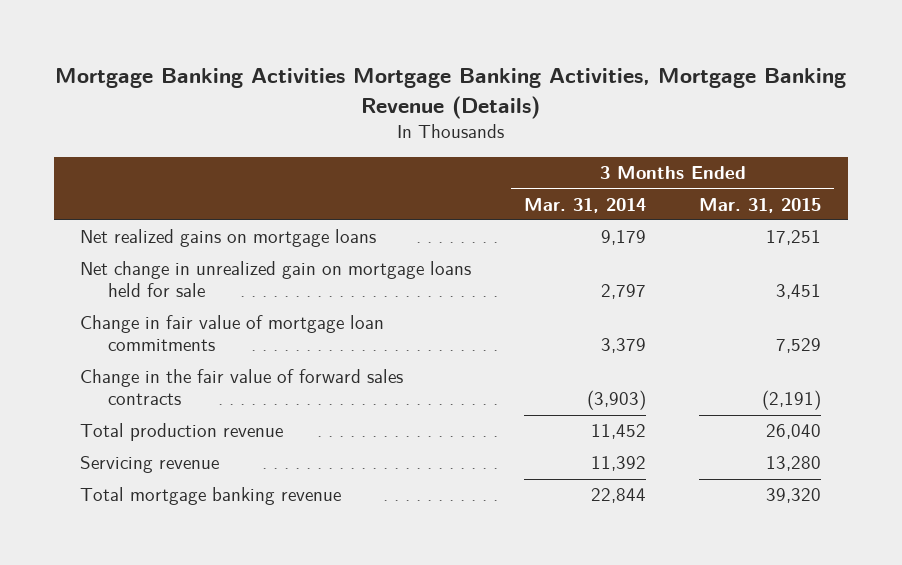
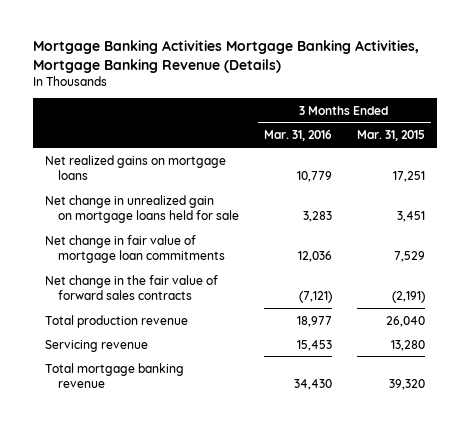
- | 3 Months Ended Mar. 31, 2014 | 3 Months Ended Mar. 31, 2015
+ | 3 Months Ended Mar. 31, 2016 | 3 Months Ended Mar. 31, 2015
- Change in fair value of mortgage loan commitments | 3,379 | 7,529
- Change in the fair value of forward sales contracts | (3,903) | (2,191)
+ Net change in fair value of mortgage loan commitments | 12,036 | 7,529
+ Net change in the fair value of forward sales contracts | (7,121) | (2,191)

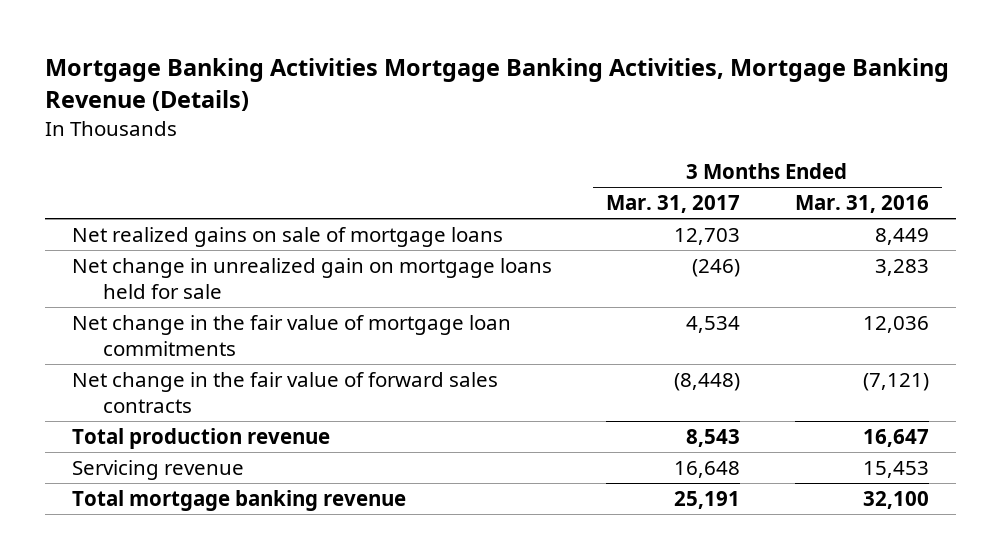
- | 3 Months Ended Mar. 31, 2016 | 3 Months Ended Mar. 31, 2015
+ | 3 Months Ended Mar. 31, 2017 | 3 Months Ended Mar. 31, 2016
- Net realized gains on mortgage loans | 10,779 | 17,251
+ Net realized gains on sale of mortgage loans | 12,703 | 8,449
- Net change in fair value of mortgage loan commitments | 12,036 | 7,529
+ Net change in the fair value of mortgage loan commitments | 4,534 | 12,036
- Total production revenue | 18,977 | 26,040
+ Total production revenue | 8,543 | 16,647
- Total mortgage banking revenue | 34,430 | 39,320
+ Total mortgage banking revenue | 25,191 | 32,100

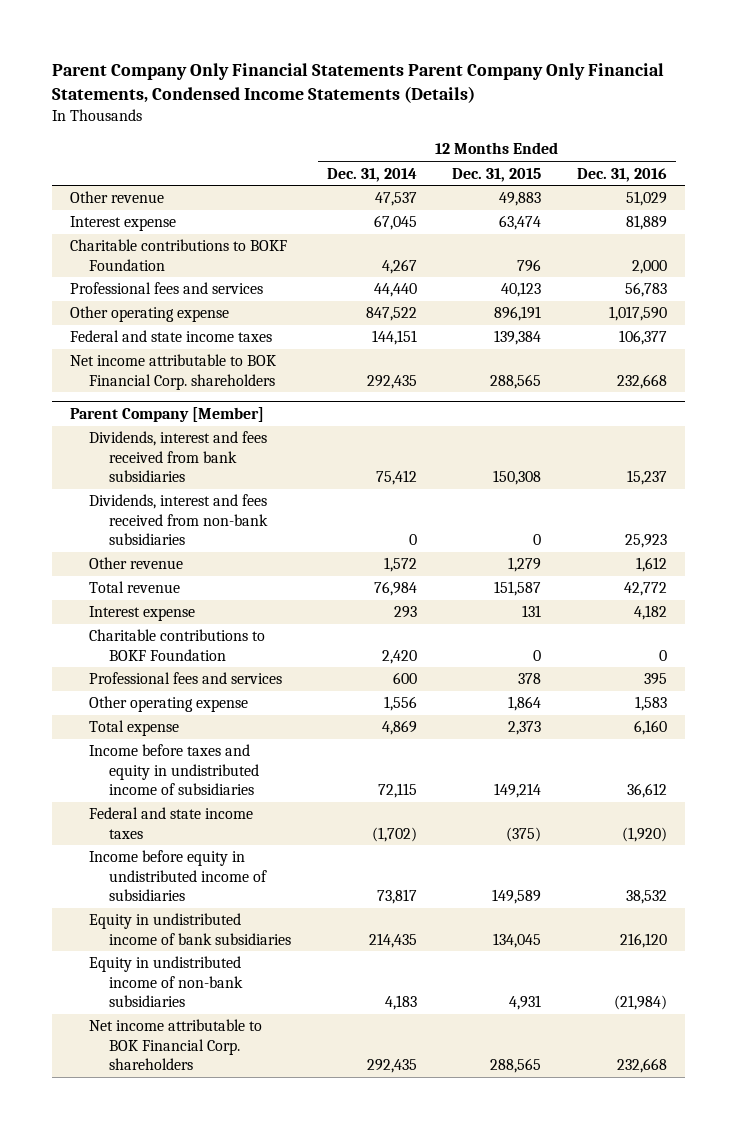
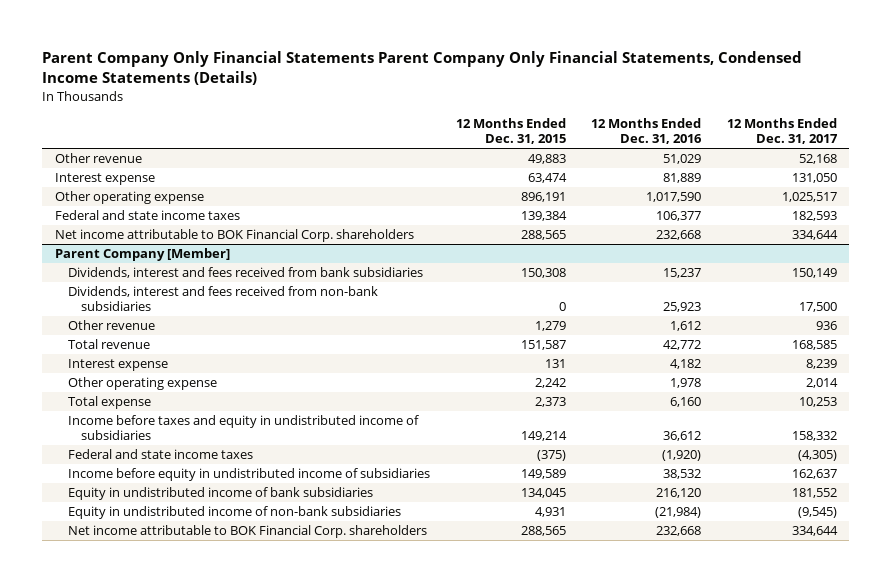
- | 12 Months Ended Dec. 31, 2014 | 12 Months Ended Dec. 31, 2015 | 12 Months Ended Dec. 31, 2016
+ | 12 Months Ended Dec. 31, 2015 | 12 Months Ended Dec. 31, 2016 | 12 Months Ended Dec. 31, 2017
- Charitable contributions to BOKF Foundation | 4,267 | 796 | 2,000
- Professional fees and services | 44,440 | 40,123 | 56,783
@ Parent Company [Member]
- Charitable contributions to BOKF Foundation | 2,420 | 0 | 0
- Professional fees and services | 600 | 378 | 395
- Other operating expense | 1,556 | 1,864 | 1,583
+ Other operating expense | 2,242 | 1,978 | 2,014

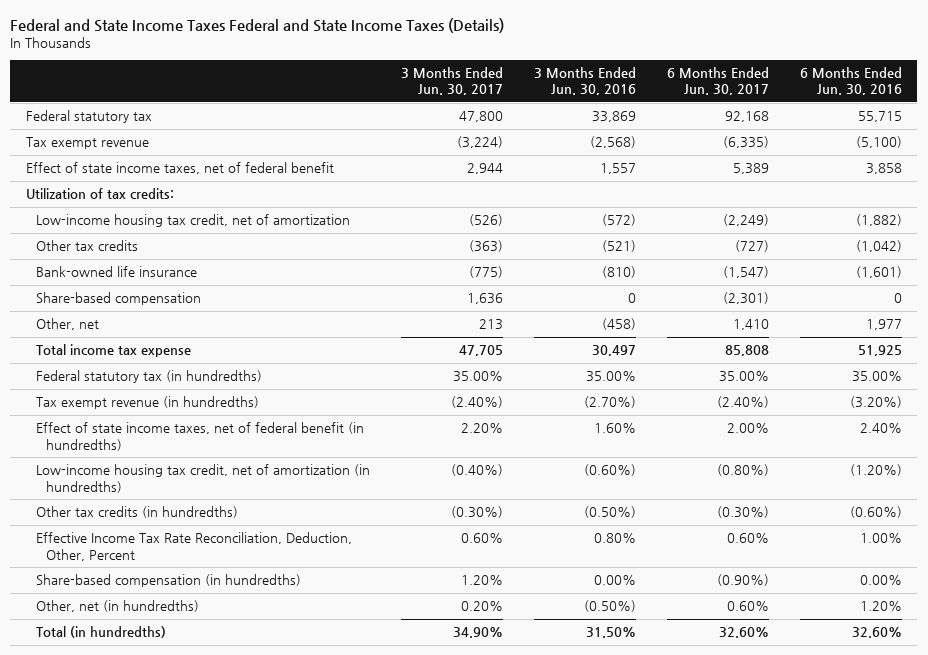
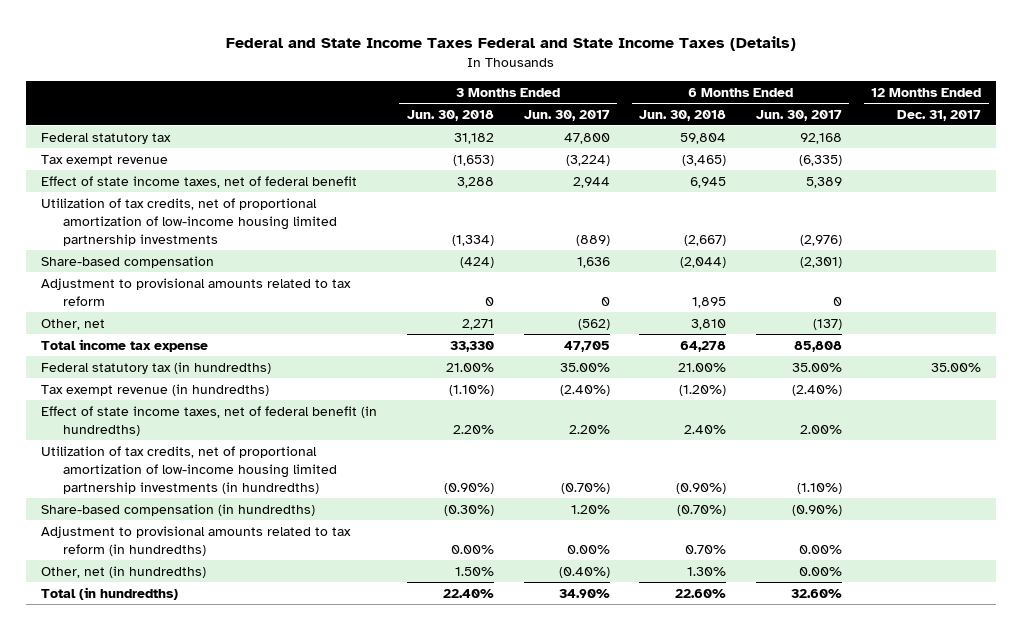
- | 3 Months Ended Jun. 30, 2017 | 3 Months Ended Jun. 30, 2016 | 6 Months Ended Jun. 30, 2017 | 6 Months Ended Jun. 30, 2016
+ | 3 Months Ended Jun. 30, 2018 | 3 Months Ended Jun. 30, 2017 | 6 Months Ended Jun. 30, 2018 | 6 Months Ended Jun. 30, 2017 | 12 Months Ended Dec. 31, 2017
- Utilization of tax credits:
- Low-income housing tax credit, net of amortization | (526) | (572) | (2,249) | (1,882)
- Other tax credits | (363) | (521) | (727) | (1,042)
- Bank-owned life insurance | (775) | (810) | (1,547) | (1,601)
+ Utilization of tax credits, net of proportional amortization of low-income housing limited partnership investments | (1,334) | (889) | (2,667) | (2,976) |
- Other, net | 213 | (458) | 1,410 | 1,977
+ Adjustment to provisional amounts related to tax reform | 0 | 0 | 1,895 | 0 |
+ Other, net | 2,271 | (562) | 3,810 | (137) |
- Low-income housing tax credit, net of amortization (in hundredths) | (0.40%) | (0.60%) | (0.80%) | (1.20%)
- Other tax credits (in hundredths) | (0.30%) | (0.50%) | (0.30%) | (0.60%)
- Effective Income Tax Rate Reconciliation, Deduction, Other, Percent | 0.60% | 0.80% | 0.60% | 1.00%
+ Utilization of tax credits, net of proportional amortization of low-income housing limited partnership investments (in hundredths) | (0.90%) | (0.70%) | (0.90%) | (1.10%) |
- Other, net (in hundredths) | 0.20% | (0.50%) | 0.60% | 1.20%
+ Adjustment to provisional amounts related to tax reform (in hundredths) | 0.00% | 0.00% | 0.70% | 0.00% |
+ Other, net (in hundredths) | 1.50% | (0.40%) | 1.30% | 0.00% |

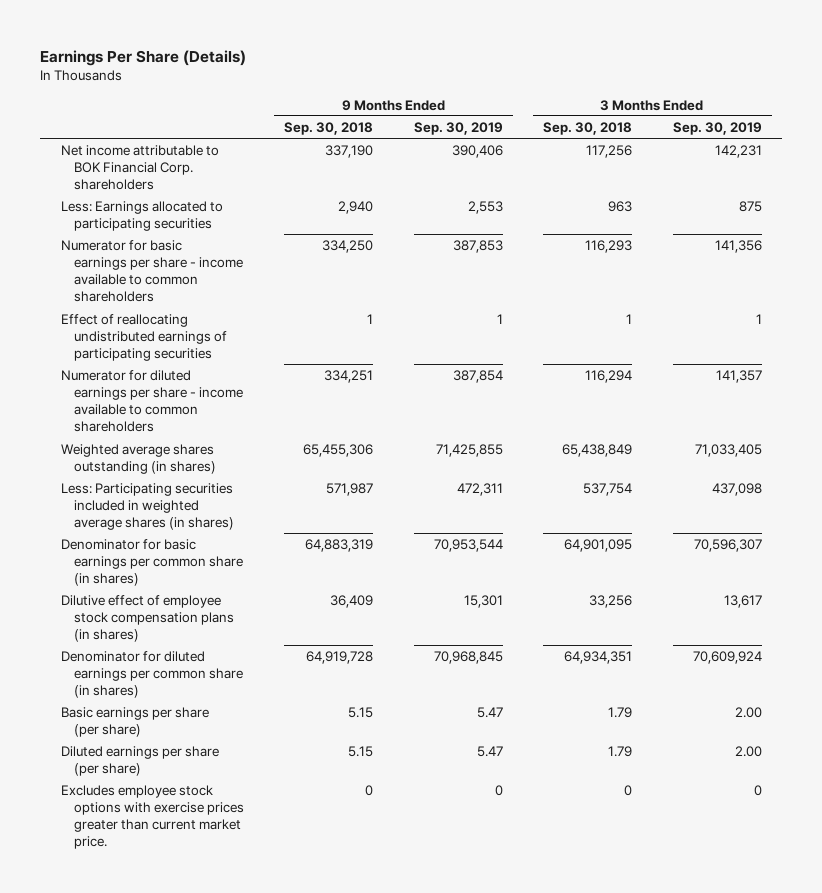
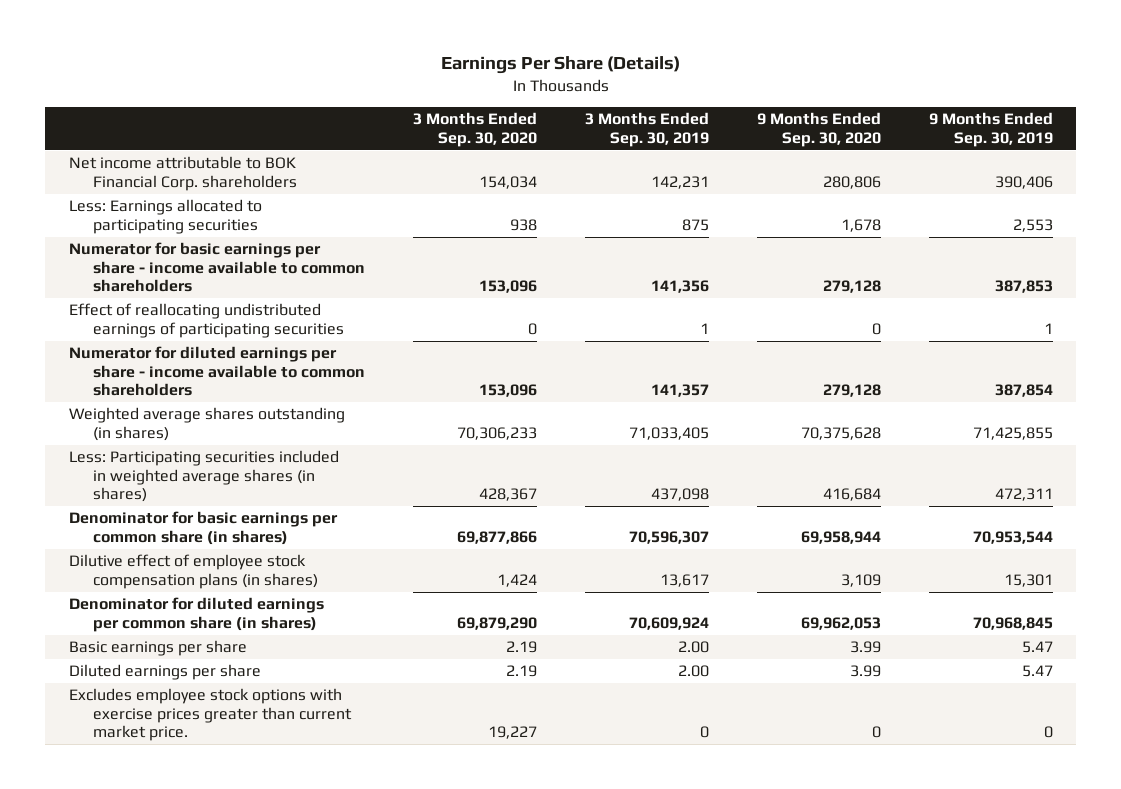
- | 9 Months Ended Sep. 30, 2018 | 9 Months Ended Sep. 30, 2019 | 3 Months Ended Sep. 30, 2018 | 3 Months Ended Sep. 30, 2019
+ | 3 Months Ended Sep. 30, 2020 | 3 Months Ended Sep. 30, 2019 | 9 Months Ended Sep. 30, 2020 | 9 Months Ended Sep. 30, 2019
- Basic earnings per share (per share) | 5.15 | 5.47 | 1.79 | 2.00
- Diluted earnings per share (per share) | 5.15 | 5.47 | 1.79 | 2.00
+ Basic earnings per share | 2.19 | 2.00 | 3.99 | 5.47
+ Diluted earnings per share | 2.19 | 2.00 | 3.99 | 5.47

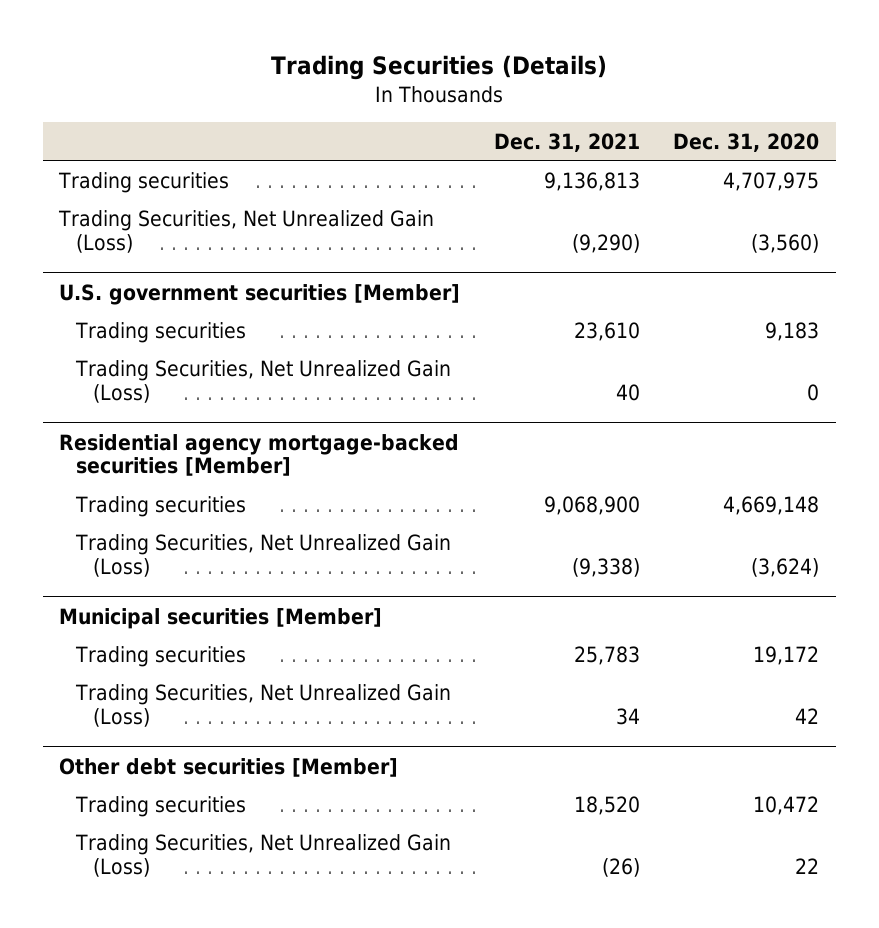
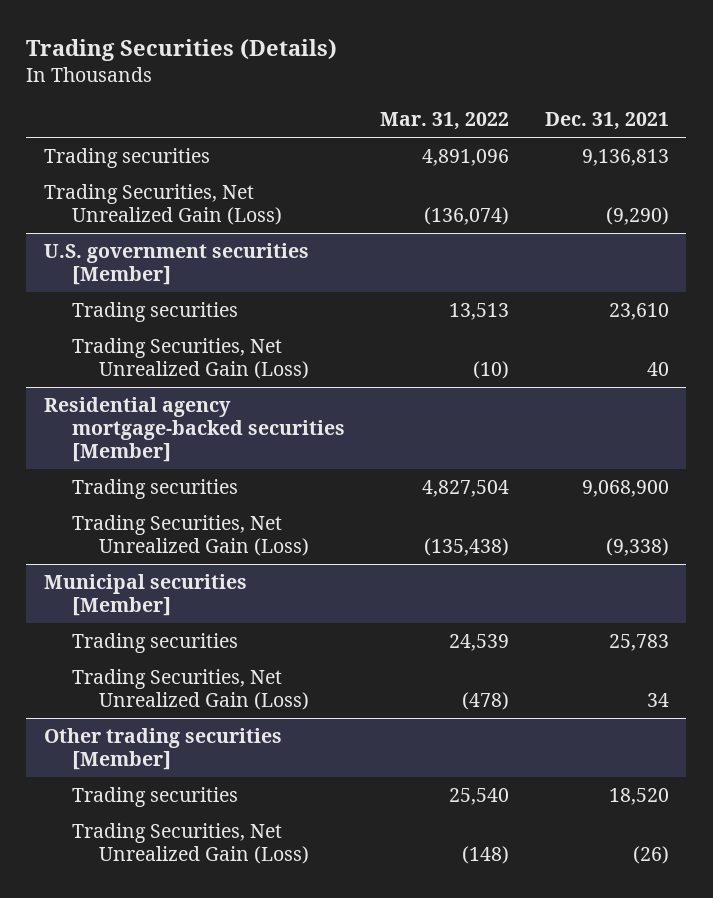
- | Dec. 31, 2021 | Dec. 31, 2020
+ | Mar. 31, 2022 | Dec. 31, 2021
- Other debt securities [Member]
+ Other trading securities [Member]

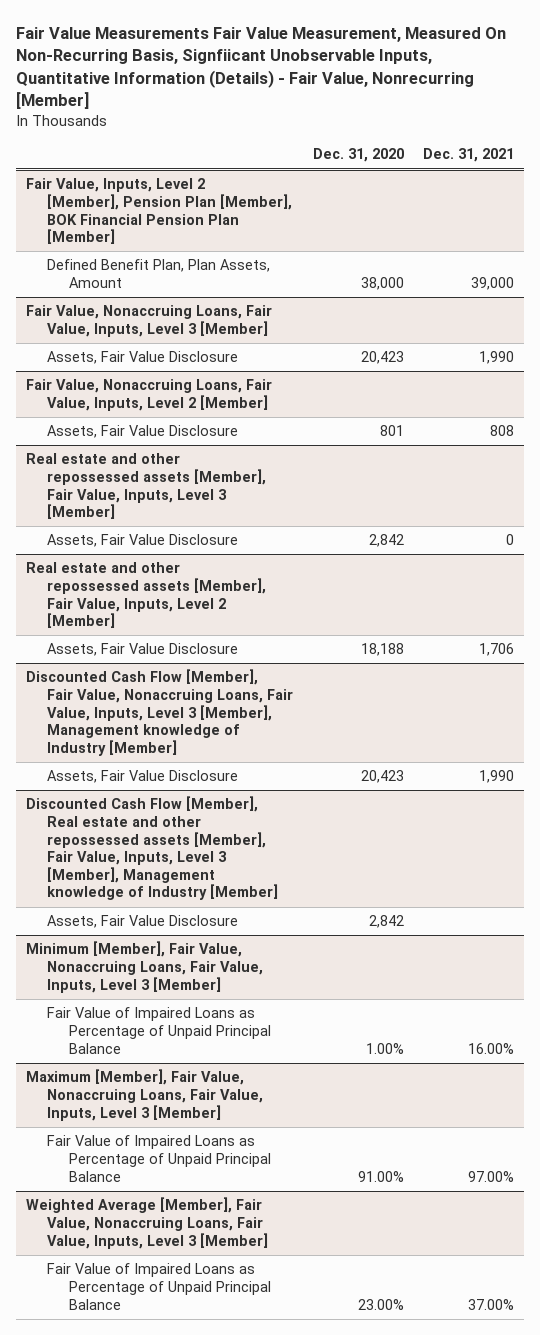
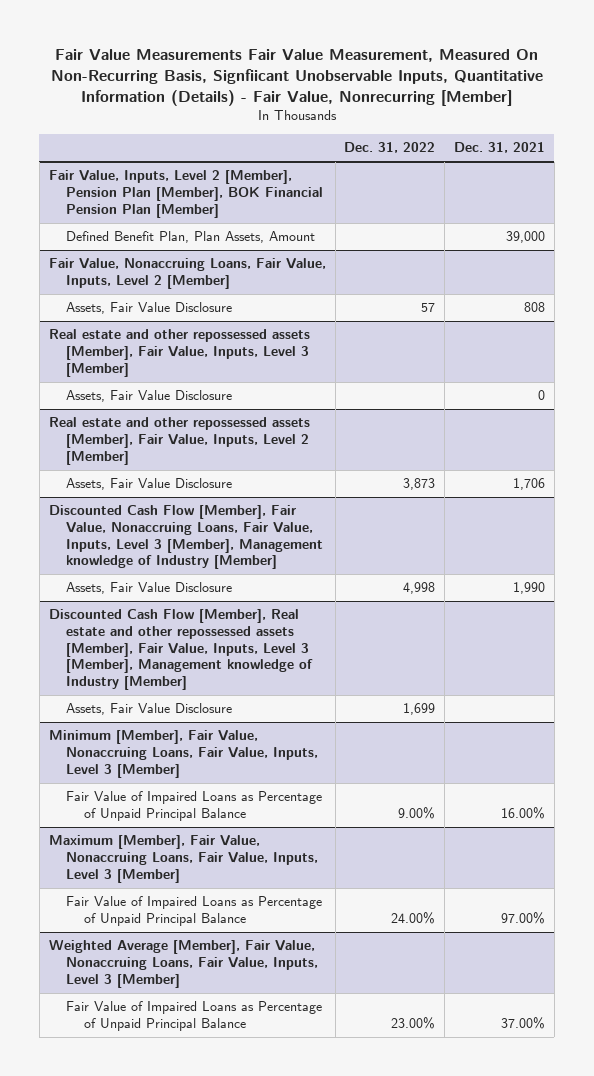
- | Dec. 31, 2020 | Dec. 31, 2021
+ | Dec. 31, 2022 | Dec. 31, 2021
- Fair Value, Nonaccruing Loans, Fair Value, Inputs, Level 3 [Member]
- Assets, Fair Value Disclosure | 20,423 | 1,990

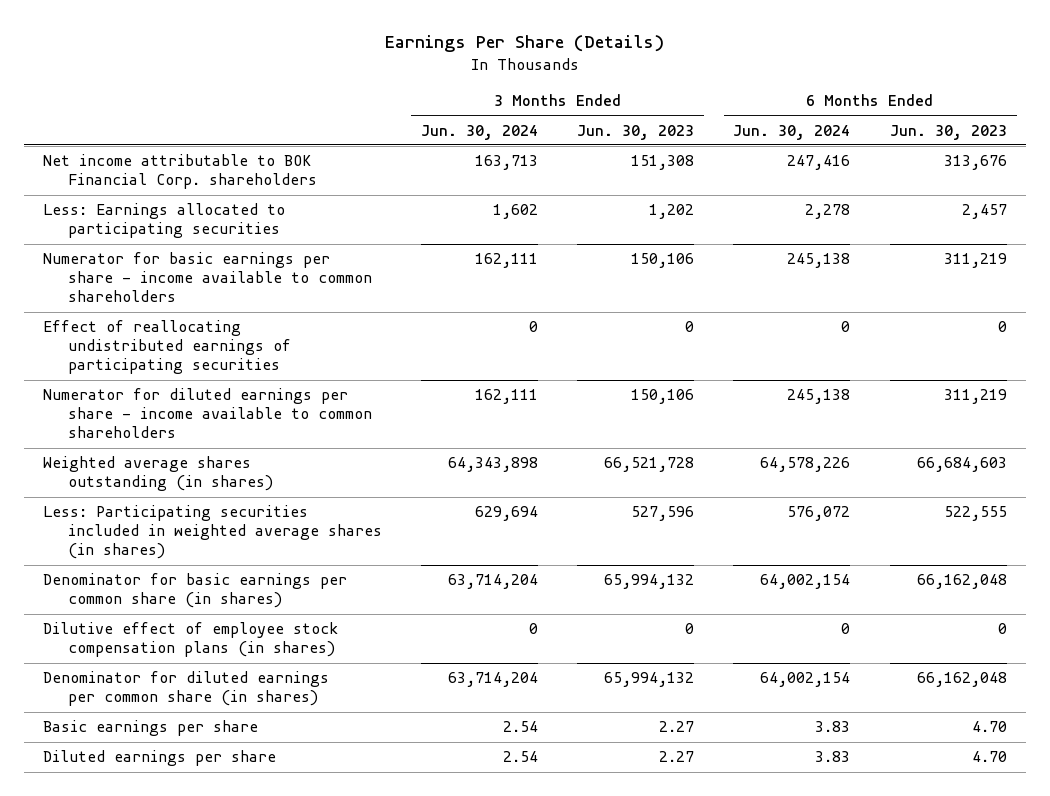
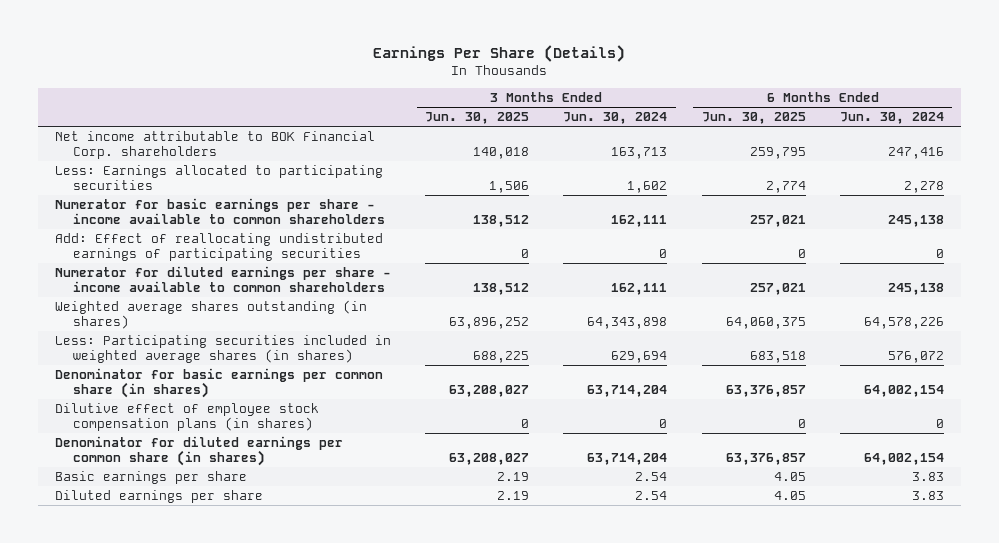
- | 3 Months Ended Jun. 30, 2024 | 3 Months Ended Jun. 30, 2023 | 6 Months Ended Jun. 30, 2024 | 6 Months Ended Jun. 30, 2023
+ | 3 Months Ended Jun. 30, 2025 | 3 Months Ended Jun. 30, 2024 | 6 Months Ended Jun. 30, 2025 | 6 Months Ended Jun. 30, 2024
- Effect of reallocating undistributed earnings of participating securities | 0 | 0 | 0 | 0
+ Add: Effect of reallocating undistributed earnings of participating securities | 0 | 0 | 0 | 0

